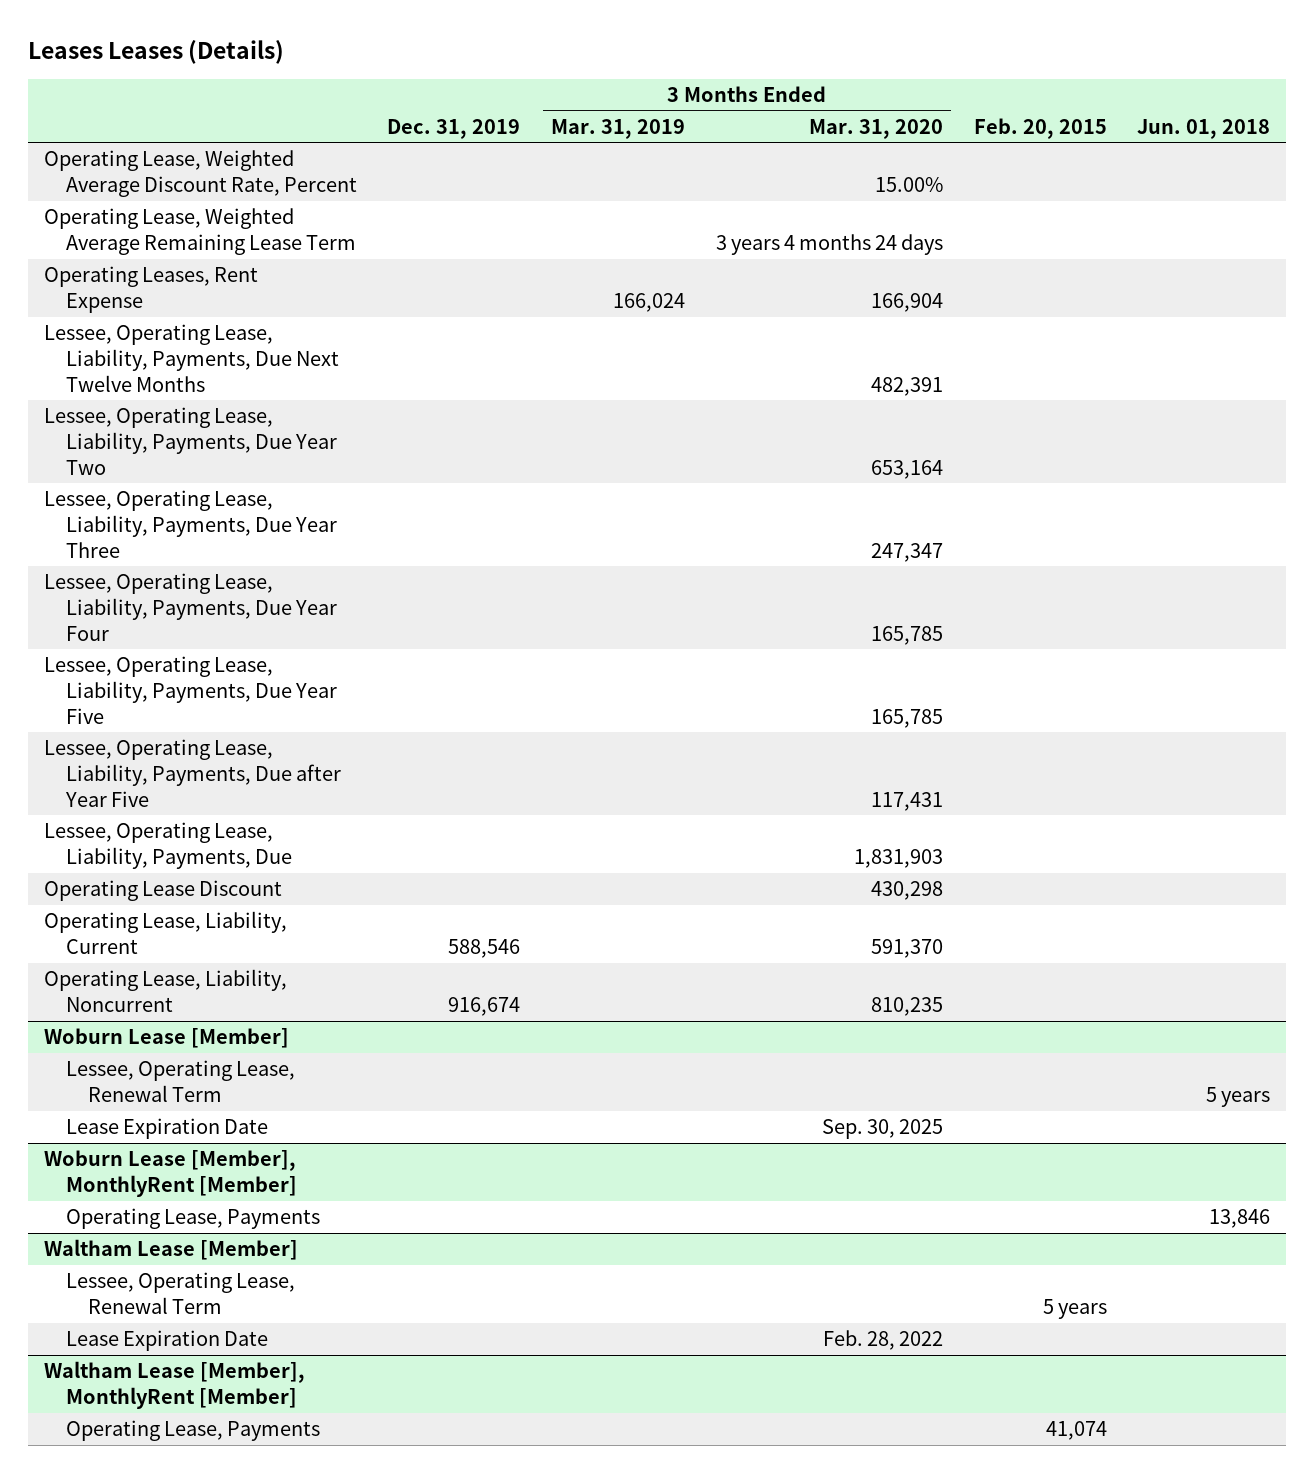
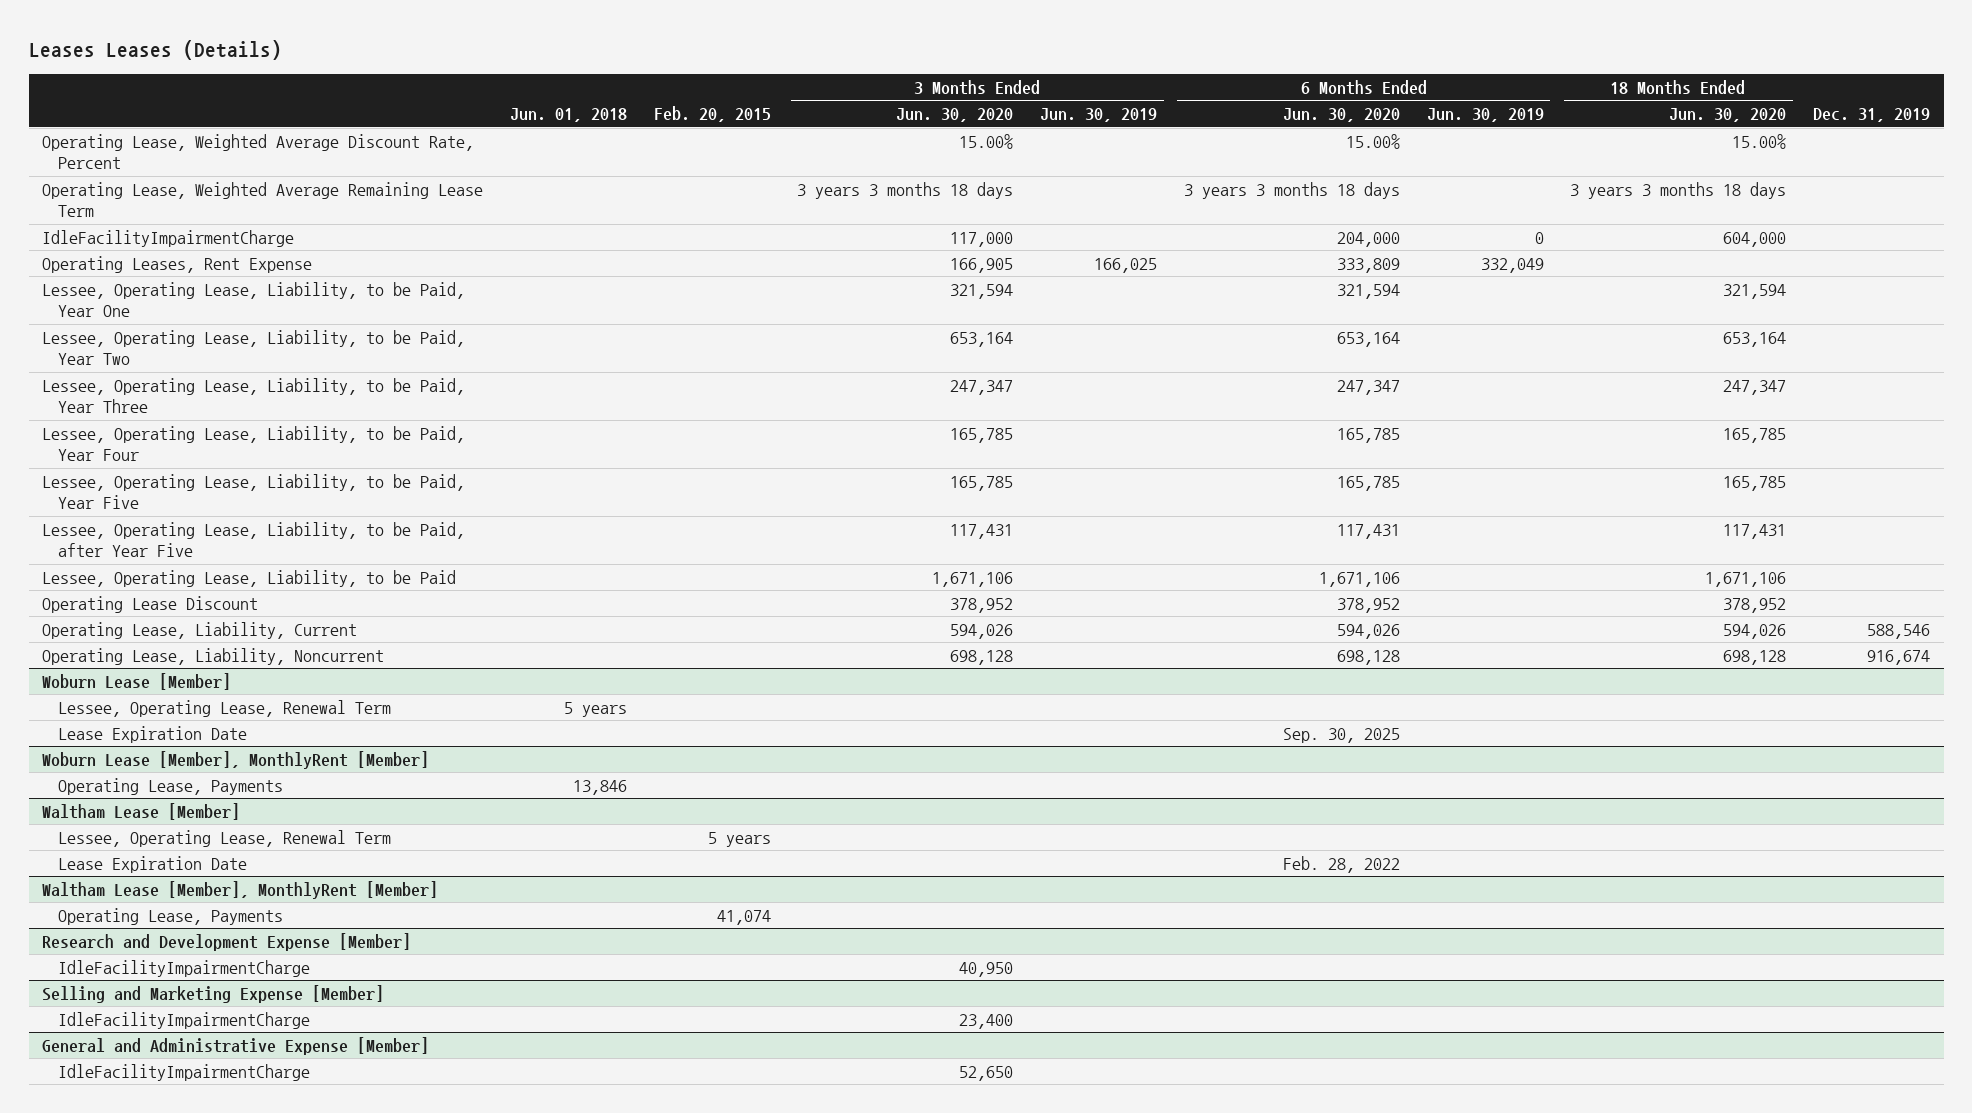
- | Dec. 31, 2019 | 3 Months Ended Mar. 31, 2019 | 3 Months Ended Mar. 31, 2020 | Feb. 20, 2015 | Jun. 01, 2018
+ | Jun. 01, 2018 | Feb. 20, 2015 | 3 Months Ended Jun. 30, 2020 | 3 Months Ended Jun. 30, 2019 | 6 Months Ended Jun. 30, 2020 | 6 Months Ended Jun. 30, 2019 | 18 Months Ended Jun. 30, 2020 | Dec. 31, 2019
+ IdleFacilityImpairmentCharge | | | 117,000 | | 204,000 | 0 | 604,000 |
- Lessee, Operating Lease, Liability, Payments, Due Next Twelve Months | | | 482,391 | |
- Lessee, Operating Lease, Liability, Payments, Due Year Two | | | 653,164 | |
- Lessee, Operating Lease, Liability, Payments, Due Year Three | | | 247,347 | |
- Lessee, Operating Lease, Liability, Payments, Due Year Four | | | 165,785 | |
- Lessee, Operating Lease, Liability, Payments, Due Year Five | | | 165,785 | |
- Lessee, Operating Lease, Liability, Payments, Due after Year Five | | | 117,431 | |
- Lessee, Operating Lease, Liability, Payments, Due | | | 1,831,903 | |
+ Lessee, Operating Lease, Liability, to be Paid, Year One | | | 321,594 | | 321,594 | | 321,594 |
+ Lessee, Operating Lease, Liability, to be Paid, Year Two | | | 653,164 | | 653,164 | | 653,164 |
+ Lessee, Operating Lease, Liability, to be Paid, Year Three | | | 247,347 | | 247,347 | | 247,347 |
+ Lessee, Operating Lease, Liability, to be Paid, Year Four | | | 165,785 | | 165,785 | | 165,785 |
+ Lessee, Operating Lease, Liability, to be Paid, Year Five | | | 165,785 | | 165,785 | | 165,785 |
+ Lessee, Operating Lease, Liability, to be Paid, after Year Five | | | 117,431 | | 117,431 | | 117,431 |
+ Lessee, Operating Lease, Liability, to be Paid | | | 1,671,106 | | 1,671,106 | | 1,671,106 |
+ Research and Development Expense [Member]
+ IdleFacilityImpairmentCharge | | | 40,950 | | | | |
+ Selling and Marketing Expense [Member]
+ IdleFacilityImpairmentCharge | | | 23,400 | | | | |
+ General and Administrative Expense [Member]
+ IdleFacilityImpairmentCharge | | | 52,650 | | | | |

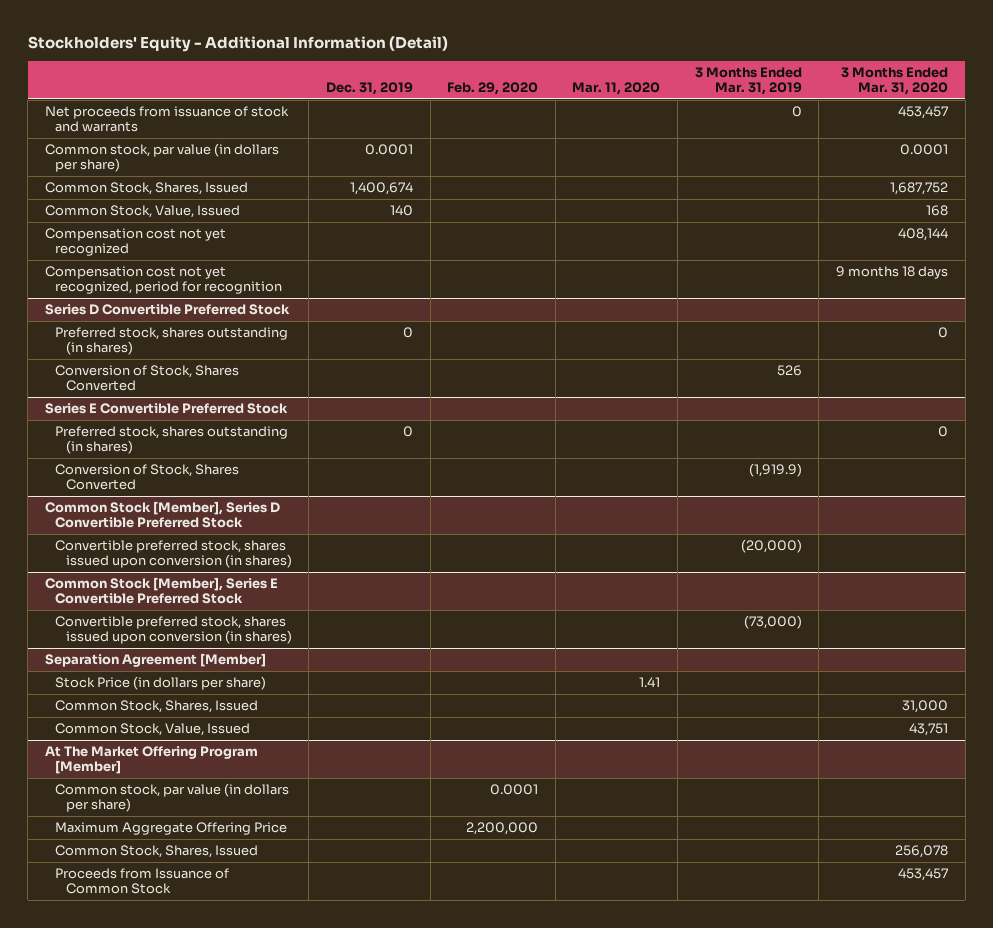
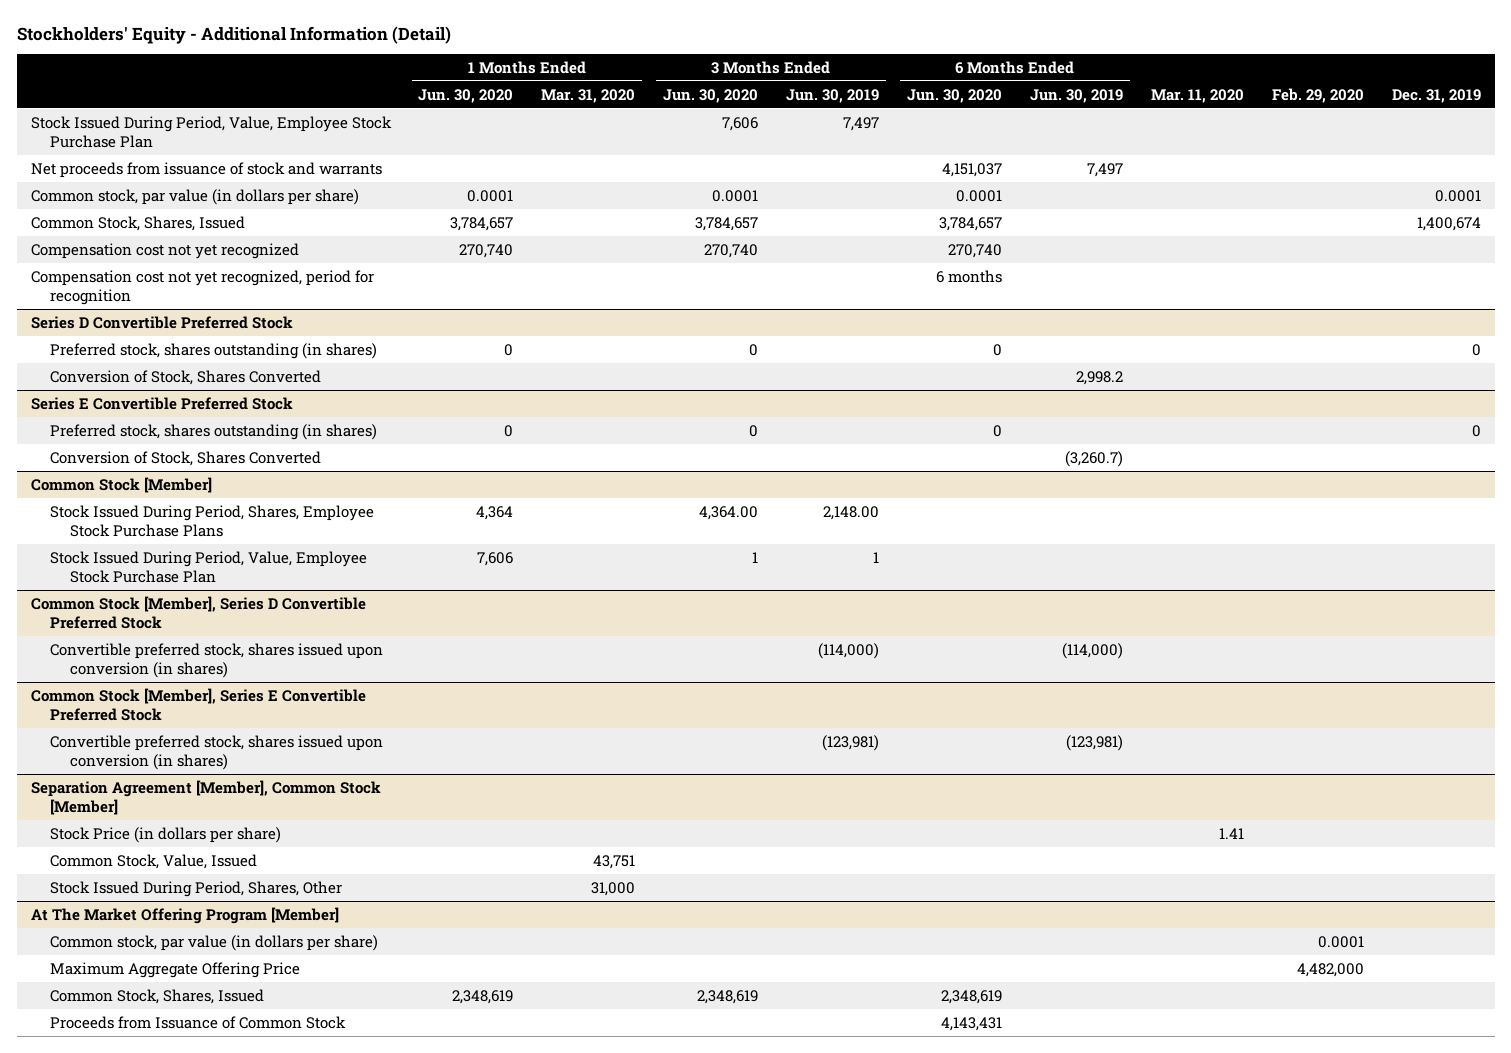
- | Dec. 31, 2019 | Feb. 29, 2020 | Mar. 11, 2020 | 3 Months Ended Mar. 31, 2019 | 3 Months Ended Mar. 31, 2020
+ | 1 Months Ended Jun. 30, 2020 | 1 Months Ended Mar. 31, 2020 | 3 Months Ended Jun. 30, 2020 | 3 Months Ended Jun. 30, 2019 | 6 Months Ended Jun. 30, 2020 | 6 Months Ended Jun. 30, 2019 | Mar. 11, 2020 | Feb. 29, 2020 | Dec. 31, 2019
+ Stock Issued During Period, Value, Employee Stock Purchase Plan | | | 7,606 | 7,497 | | | | |
- Common Stock, Value, Issued | 140 | | | | 168
+ Common Stock [Member]
+ Stock Issued During Period, Shares, Employee Stock Purchase Plans | 4,364 | | 4,364.00 | 2,148.00 | | | | |
+ Stock Issued During Period, Value, Employee Stock Purchase Plan | 7,606 | | 1 | 1 | | | | |
- Separation Agreement [Member]
+ Separation Agreement [Member], Common Stock [Member]
- Common Stock, Shares, Issued | | | | | 31,000
+ Stock Issued During Period, Shares, Other | | 31,000 | | | | | | |
@ At The Market Offering Program [Member]
- Maximum Aggregate Offering Price | | 2,200,000 | | |
+ Maximum Aggregate Offering Price | | | | | | | | 4,482,000 |

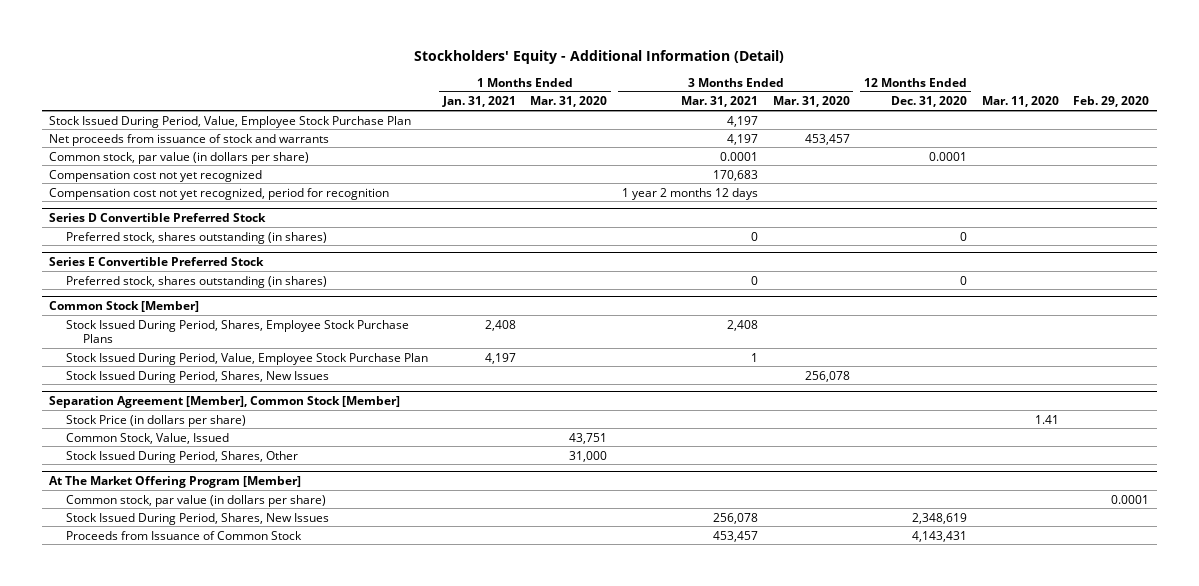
- | 1 Months Ended Jun. 30, 2020 | 1 Months Ended Mar. 31, 2020 | 3 Months Ended Jun. 30, 2020 | 3 Months Ended Jun. 30, 2019 | 6 Months Ended Jun. 30, 2020 | 6 Months Ended Jun. 30, 2019 | Mar. 11, 2020 | Feb. 29, 2020 | Dec. 31, 2019
+ | 1 Months Ended Jan. 31, 2021 | 1 Months Ended Mar. 31, 2020 | 3 Months Ended Mar. 31, 2021 | 3 Months Ended Mar. 31, 2020 | 12 Months Ended Dec. 31, 2020 | Mar. 11, 2020 | Feb. 29, 2020
- Common Stock, Shares, Issued | 3,784,657 | | 3,784,657 | | 3,784,657 | | | | 1,400,674
@ Series D Convertible Preferred Stock
- Conversion of Stock, Shares Converted | | | | | | 2,998.2 | | |
@ Series E Convertible Preferred Stock
- Conversion of Stock, Shares Converted | | | | | | (3,260.7) | | |
- Common Stock [Member], Series D Convertible Preferred Stock
- Convertible preferred stock, shares issued upon conversion (in shares) | | | | (114,000) | | (114,000) | | |
- Common Stock [Member], Series E Convertible Preferred Stock
- Convertible preferred stock, shares issued upon conversion (in shares) | | | | (123,981) | | (123,981) | | |
@ Common Stock [Member]
+ Stock Issued During Period, Shares, New Issues | | | | 256,078 | | |
@ At The Market Offering Program [Member]
- Maximum Aggregate Offering Price | | | | | | | | 4,482,000 |
- Common Stock, Shares, Issued | 2,348,619 | | 2,348,619 | | 2,348,619 | | | |
+ Stock Issued During Period, Shares, New Issues | | | 256,078 | | 2,348,619 | |

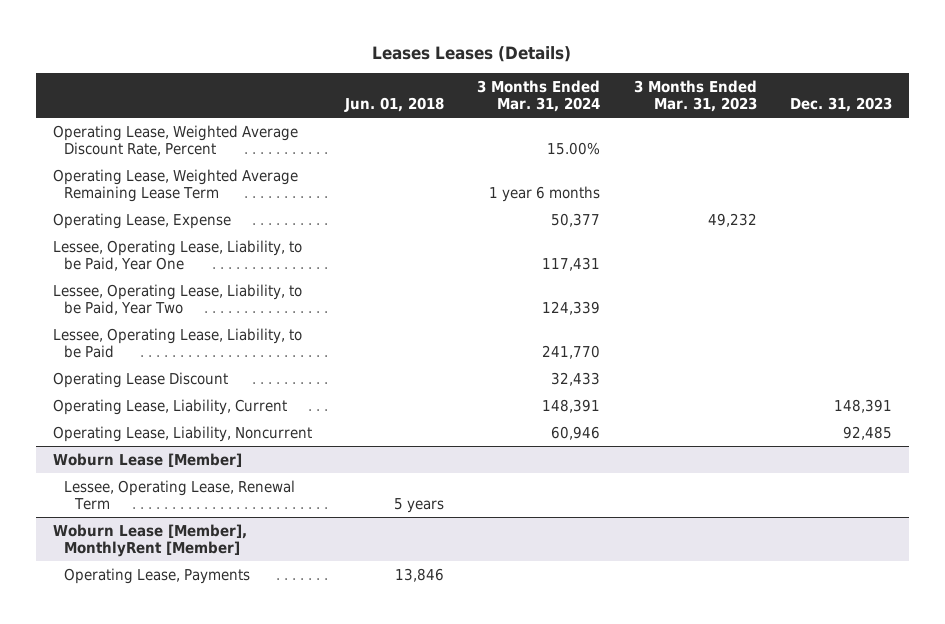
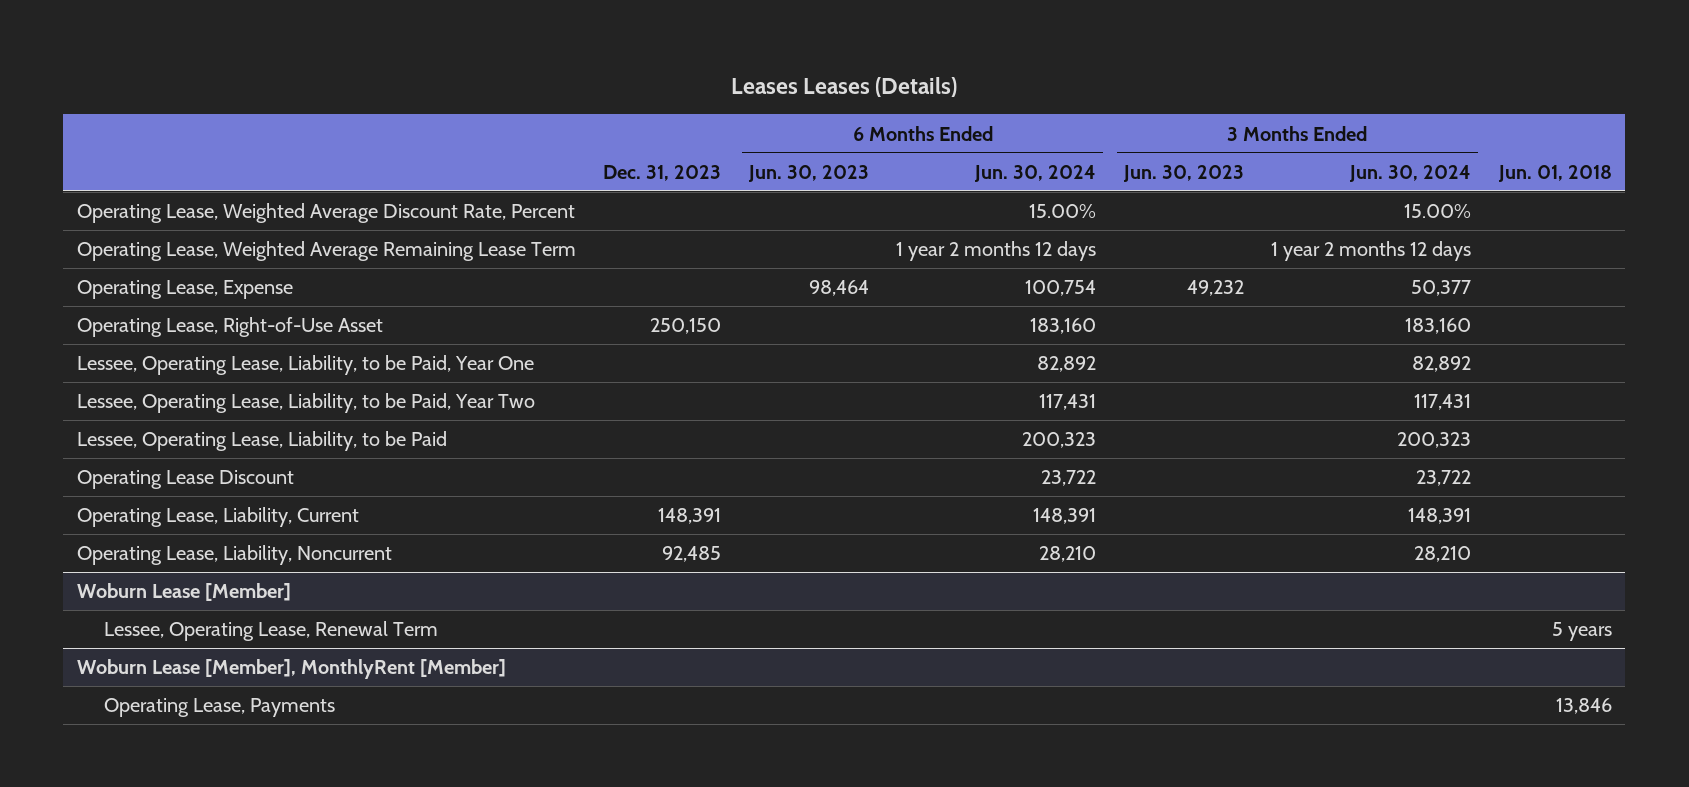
- | Jun. 01, 2018 | 3 Months Ended Mar. 31, 2024 | 3 Months Ended Mar. 31, 2023 | Dec. 31, 2023
+ | Dec. 31, 2023 | 6 Months Ended Jun. 30, 2023 | 6 Months Ended Jun. 30, 2024 | 3 Months Ended Jun. 30, 2023 | 3 Months Ended Jun. 30, 2024 | Jun. 01, 2018
+ Operating Lease, Right-of-Use Asset | 250,150 | | 183,160 | | 183,160 |

